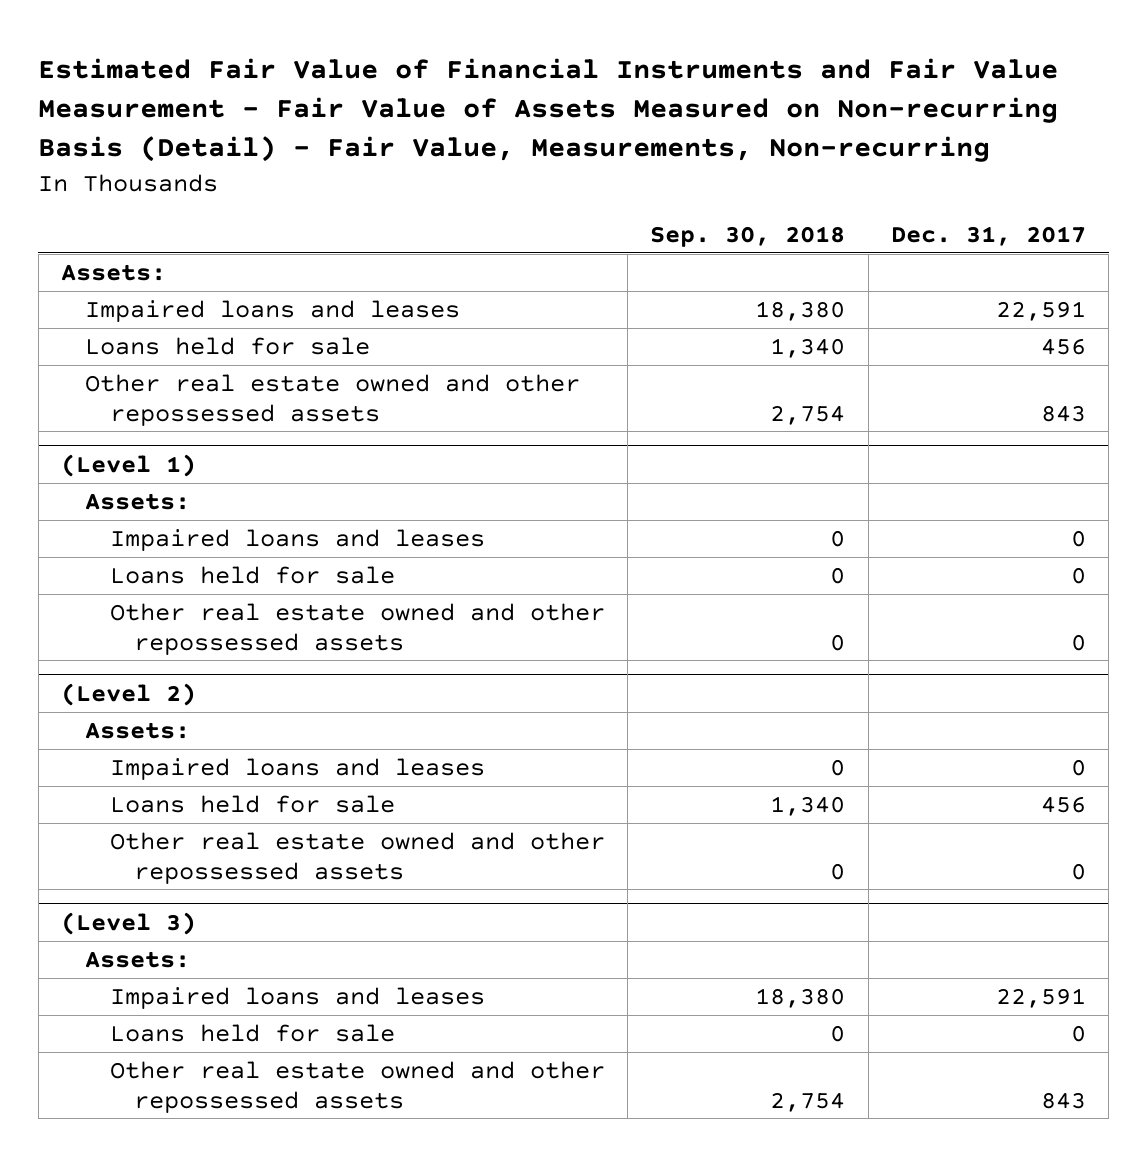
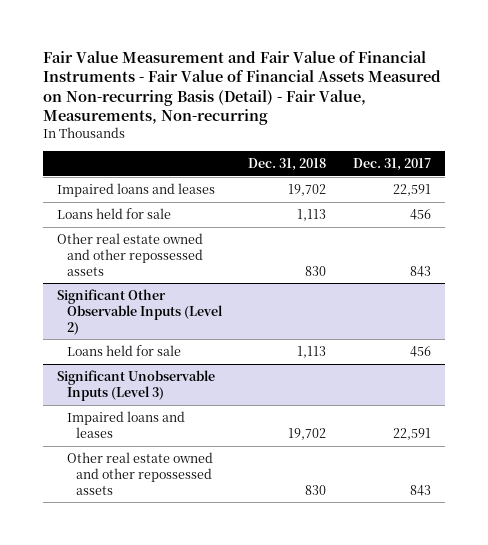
- Estimated Fair Value of Financial Instruments and Fair Value Measurement - Fair Value of Assets Measured on Non-recurring Basis (Detail) - Fair Value, Measurements, Non-recurring
+ Fair Value Measurement and Fair Value of Financial Instruments - Fair Value of Financial Assets Measured on Non-recurring Basis (Detail) - Fair Value, Measurements, Non-recurring
- | Sep. 30, 2018 | Dec. 31, 2017
+ | Dec. 31, 2018 | Dec. 31, 2017
- Assets:
- (Level 1)
- Assets:
- Impaired loans and leases | 0 | 0
- Loans held for sale | 0 | 0
- Other real estate owned and other repossessed assets | 0 | 0
- (Level 2)
- Assets:
- Impaired loans and leases | 0 | 0
+ Significant Other Observable Inputs (Level 2)
- Other real estate owned and other repossessed assets | 0 | 0
- (Level 3)
- Assets:
+ Significant Unobservable Inputs (Level 3)
- Loans held for sale | 0 | 0

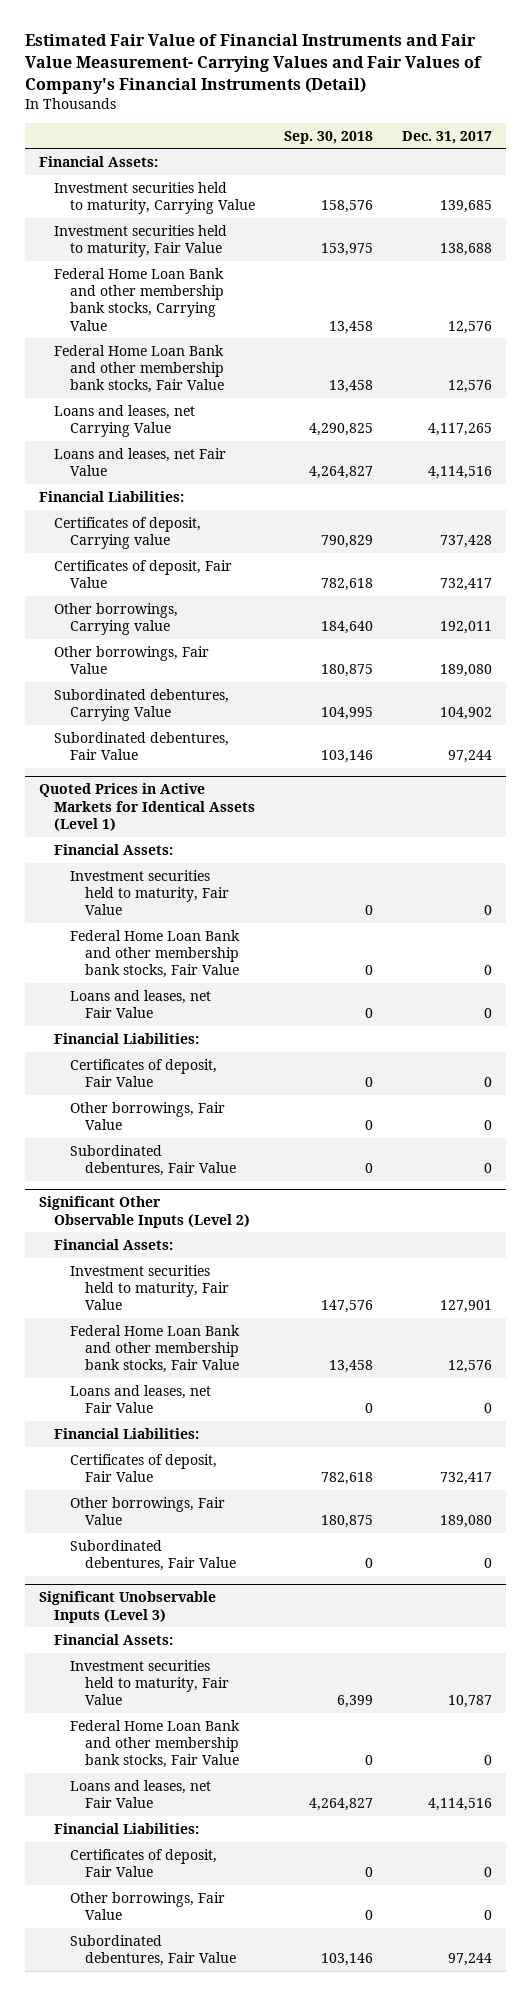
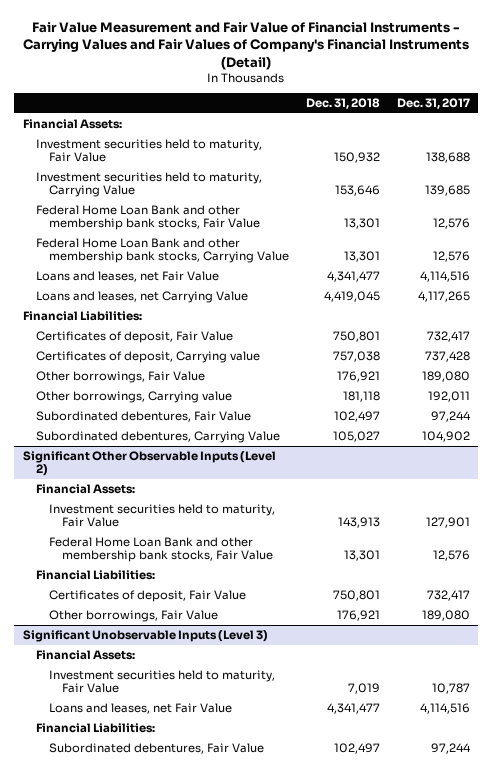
- Estimated Fair Value of Financial Instruments and Fair Value Measurement- Carrying Values and Fair Values of Company's Financial Instruments (Detail)
+ Fair Value Measurement and Fair Value of Financial Instruments - Carrying Values and Fair Values of Company's Financial Instruments (Detail)
- | Sep. 30, 2018 | Dec. 31, 2017
+ | Dec. 31, 2018 | Dec. 31, 2017
moved down: Investment securities held to maturity, Carrying Value | 153,646 | 139,685
moved down: Federal Home Loan Bank and other membership bank stocks, Carrying Value | 13,301 | 12,576
moved down: Loans and leases, net Carrying Value | 4,419,045 | 4,117,265
moved down: Certificates of deposit, Carrying value | 757,038 | 737,428
moved down: Other borrowings, Carrying value | 181,118 | 192,011
- Quoted Prices in Active Markets for Identical Assets (Level 1)
- Financial Assets:
- Investment securities held to maturity, Fair Value | 0 | 0
- Federal Home Loan Bank and other membership bank stocks, Fair Value | 0 | 0
- Loans and leases, net Fair Value | 0 | 0
- Financial Liabilities:
- Certificates of deposit, Fair Value | 0 | 0
- Other borrowings, Fair Value | 0 | 0
- Subordinated debentures, Fair Value | 0 | 0
moved down: Subordinated debentures, Carrying Value | 105,027 | 104,902
@ Significant Other Observable Inputs (Level 2)
- Loans and leases, net Fair Value | 0 | 0
- Subordinated debentures, Fair Value | 0 | 0
@ Significant Unobservable Inputs (Level 3)
- Federal Home Loan Bank and other membership bank stocks, Fair Value | 0 | 0
- Certificates of deposit, Fair Value | 0 | 0
- Other borrowings, Fair Value | 0 | 0

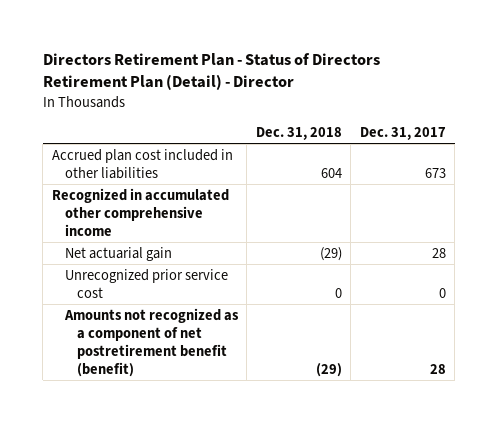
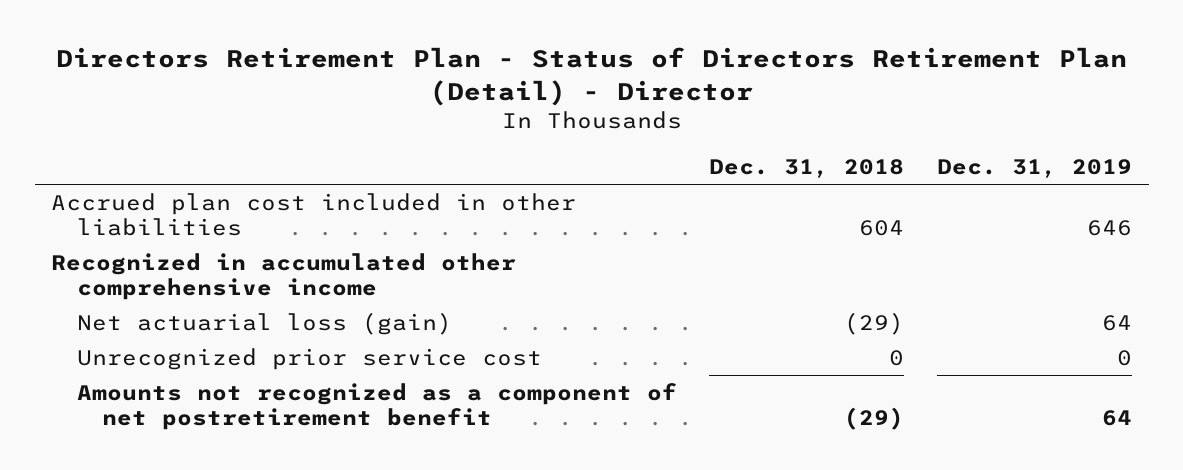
- | Dec. 31, 2018 | Dec. 31, 2017
+ | Dec. 31, 2018 | Dec. 31, 2019
- Net actuarial gain | (29) | 28
+ Net actuarial loss (gain) | (29) | 64
- Amounts not recognized as a component of net postretirement benefit (benefit) | (29) | 28
+ Amounts not recognized as a component of net postretirement benefit | (29) | 64

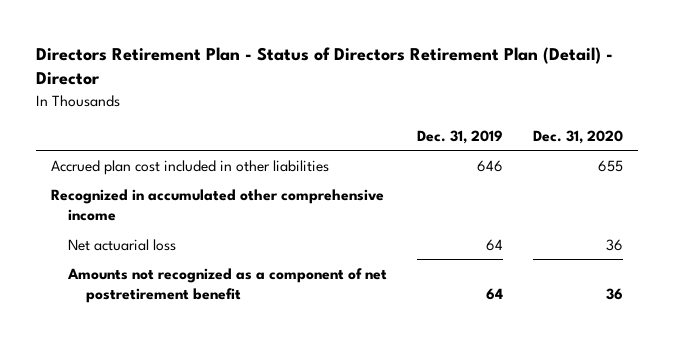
- | Dec. 31, 2018 | Dec. 31, 2019
+ | Dec. 31, 2019 | Dec. 31, 2020
- Net actuarial loss (gain) | (29) | 64
- Unrecognized prior service cost | 0 | 0
+ Net actuarial loss | 64 | 36

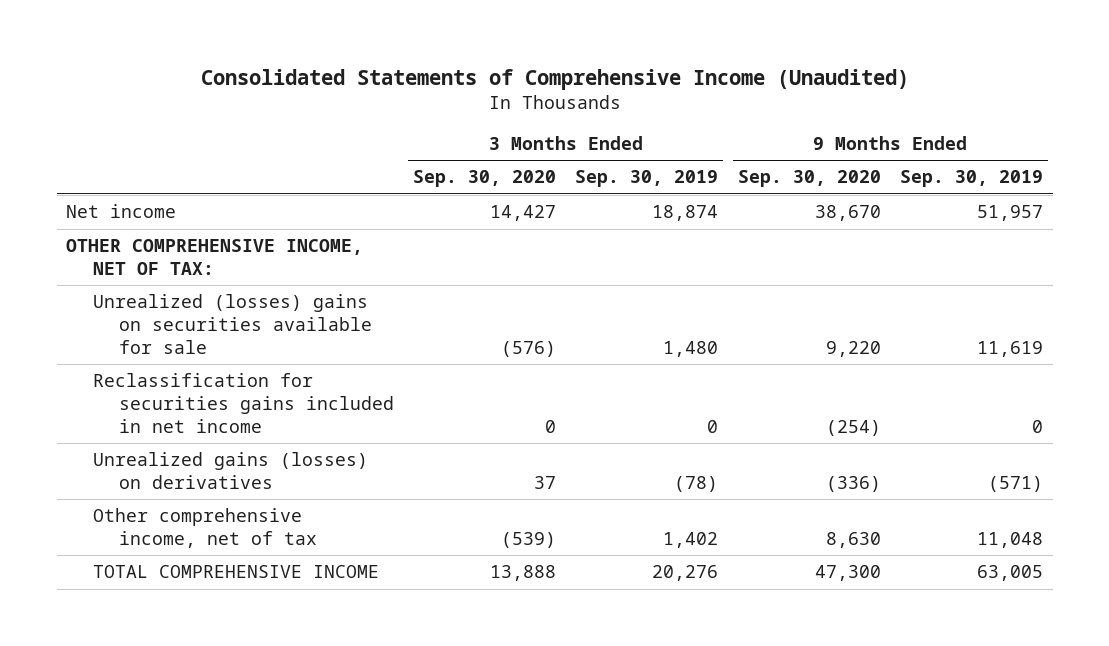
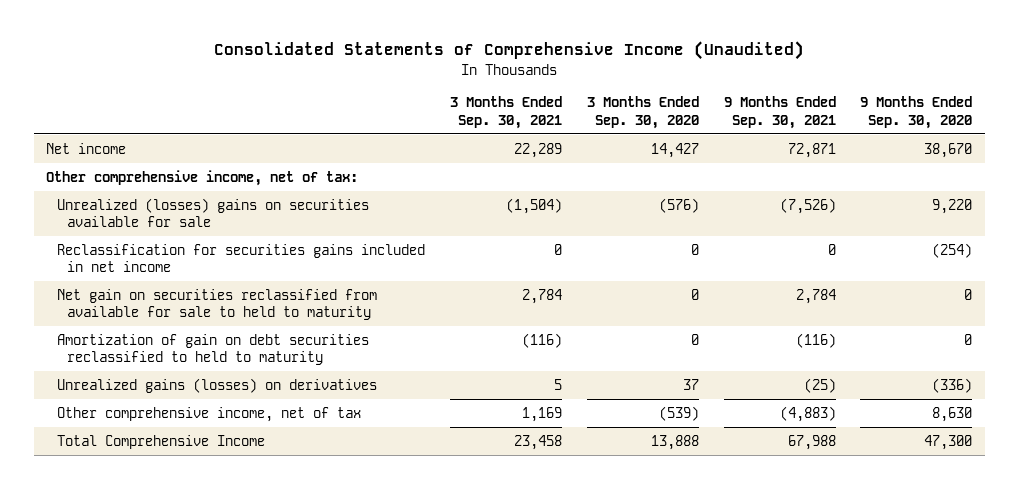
- | 3 Months Ended Sep. 30, 2020 | 3 Months Ended Sep. 30, 2019 | 9 Months Ended Sep. 30, 2020 | 9 Months Ended Sep. 30, 2019
+ | 3 Months Ended Sep. 30, 2021 | 3 Months Ended Sep. 30, 2020 | 9 Months Ended Sep. 30, 2021 | 9 Months Ended Sep. 30, 2020
- OTHER COMPREHENSIVE INCOME, NET OF TAX:
+ Other comprehensive income, net of tax:
+ Net gain on securities reclassified from available for sale to held to maturity | 2,784 | 0 | 2,784 | 0
+ Amortization of gain on debt securities reclassified to held to maturity | (116) | 0 | (116) | 0
- TOTAL COMPREHENSIVE INCOME | 13,888 | 20,276 | 47,300 | 63,005
+ Total Comprehensive Income | 23,458 | 13,888 | 67,988 | 47,300

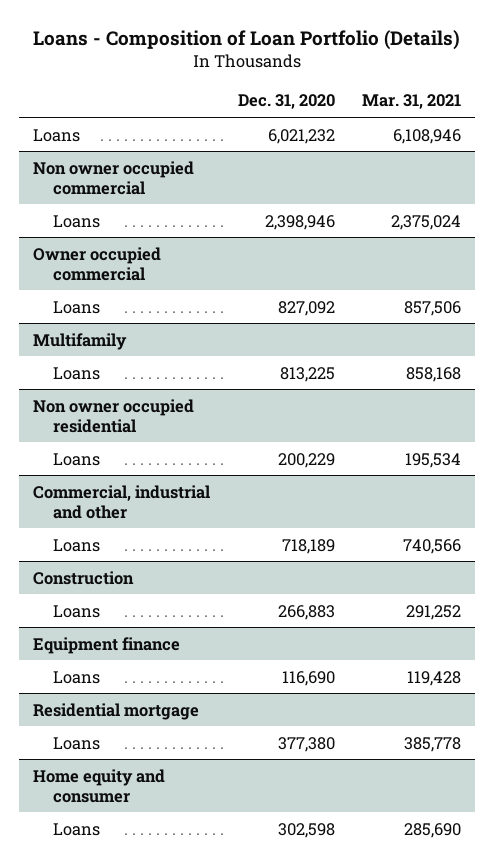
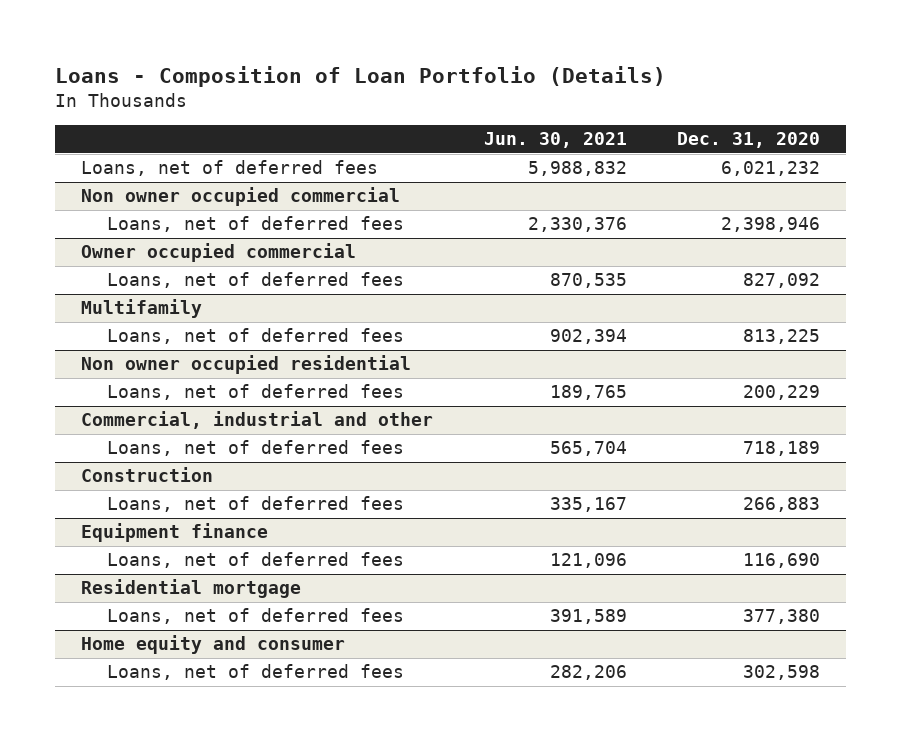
- | Dec. 31, 2020 | Mar. 31, 2021
+ | Jun. 30, 2021 | Dec. 31, 2020
- Loans | 6,021,232 | 6,108,946
+ Loans, net of deferred fees | 5,988,832 | 6,021,232
@ Non owner occupied commercial
- Loans | 2,398,946 | 2,375,024
+ Loans, net of deferred fees | 2,330,376 | 2,398,946
@ Owner occupied commercial
- Loans | 827,092 | 857,506
+ Loans, net of deferred fees | 870,535 | 827,092
@ Multifamily
- Loans | 813,225 | 858,168
+ Loans, net of deferred fees | 902,394 | 813,225
@ Non owner occupied residential
- Loans | 200,229 | 195,534
+ Loans, net of deferred fees | 189,765 | 200,229
@ Commercial, industrial and other
- Loans | 718,189 | 740,566
+ Loans, net of deferred fees | 565,704 | 718,189
@ Construction
- Loans | 266,883 | 291,252
+ Loans, net of deferred fees | 335,167 | 266,883
@ Equipment finance
- Loans | 116,690 | 119,428
+ Loans, net of deferred fees | 121,096 | 116,690
@ Residential mortgage
- Loans | 377,380 | 385,778
+ Loans, net of deferred fees | 391,589 | 377,380
@ Home equity and consumer
- Loans | 302,598 | 285,690
+ Loans, net of deferred fees | 282,206 | 302,598

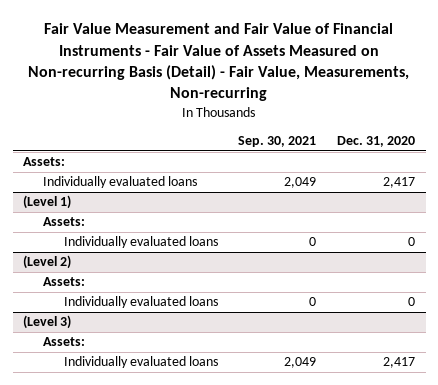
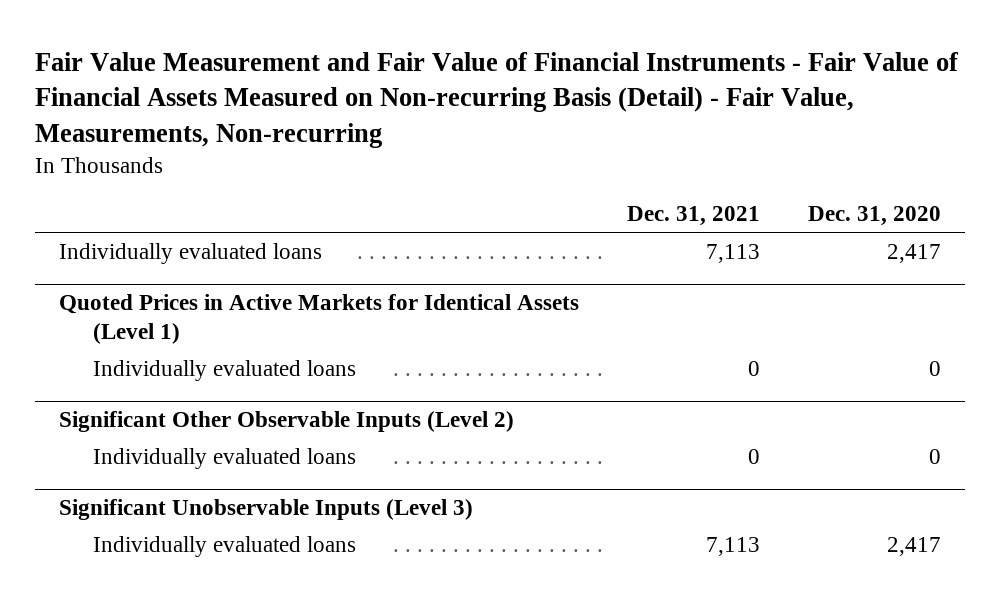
- Fair Value Measurement and Fair Value of Financial Instruments - Fair Value of Assets Measured on Non-recurring Basis (Detail) - Fair Value, Measurements, Non-recurring
+ Fair Value Measurement and Fair Value of Financial Instruments - Fair Value of Financial Assets Measured on Non-recurring Basis (Detail) - Fair Value, Measurements, Non-recurring
- | Sep. 30, 2021 | Dec. 31, 2020
+ | Dec. 31, 2021 | Dec. 31, 2020
- Assets:
- (Level 1)
- Assets:
+ Quoted Prices in Active Markets for Identical Assets (Level 1)
- (Level 2)
- Assets:
+ Significant Other Observable Inputs (Level 2)
- (Level 3)
- Assets:
+ Significant Unobservable Inputs (Level 3)

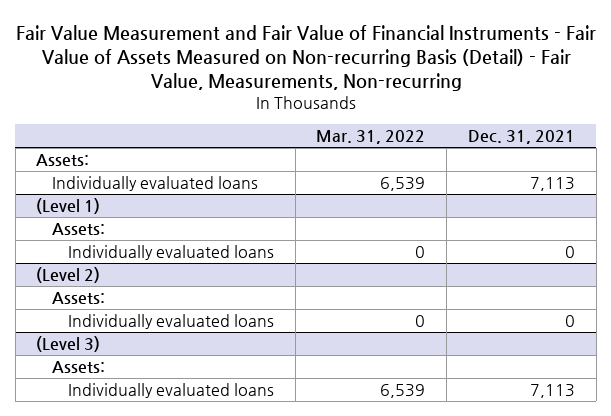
- Fair Value Measurement and Fair Value of Financial Instruments - Fair Value of Financial Assets Measured on Non-recurring Basis (Detail) - Fair Value, Measurements, Non-recurring
+ Fair Value Measurement and Fair Value of Financial Instruments - Fair Value of Assets Measured on Non-recurring Basis (Detail) - Fair Value, Measurements, Non-recurring
- | Dec. 31, 2021 | Dec. 31, 2020
+ | Mar. 31, 2022 | Dec. 31, 2021
+ Assets:
- Quoted Prices in Active Markets for Identical Assets (Level 1)
+ (Level 1)
+ Assets:
- Significant Other Observable Inputs (Level 2)
+ (Level 2)
+ Assets:
- Significant Unobservable Inputs (Level 3)
+ (Level 3)
+ Assets:

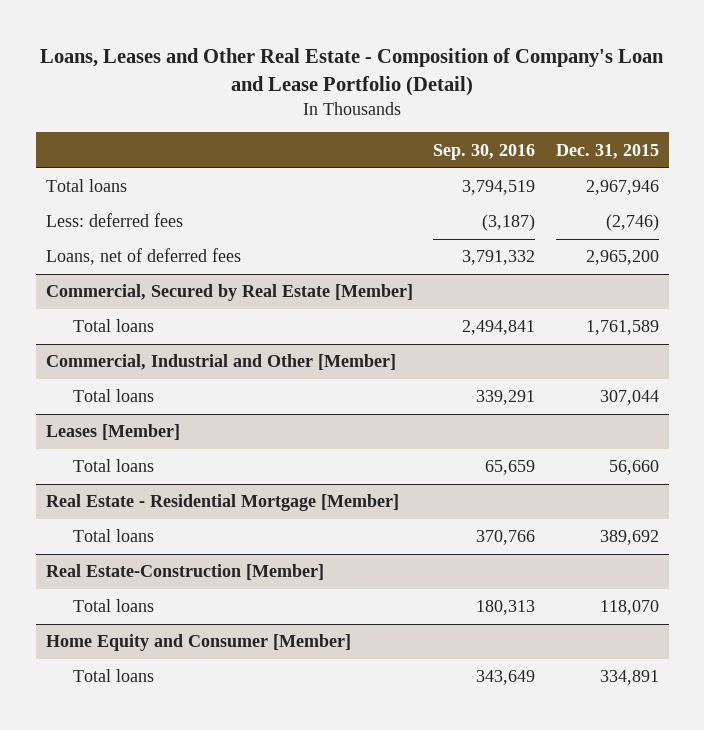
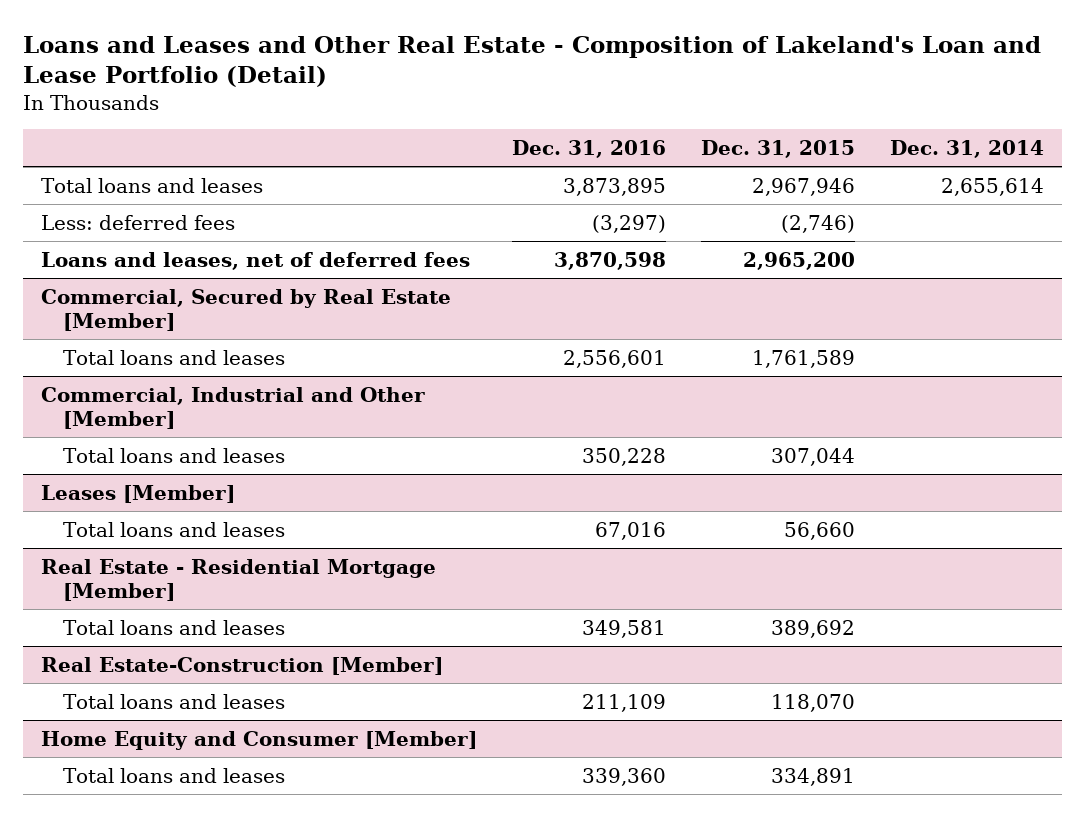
- Loans, Leases and Other Real Estate - Composition of Company's Loan and Lease Portfolio (Detail)
+ Loans and Leases and Other Real Estate - Composition of Lakeland's Loan and Lease Portfolio (Detail)
- | Sep. 30, 2016 | Dec. 31, 2015
+ | Dec. 31, 2016 | Dec. 31, 2015 | Dec. 31, 2014
- Total loans | 3,794,519 | 2,967,946
+ Total loans and leases | 3,873,895 | 2,967,946 | 2,655,614
- Loans, net of deferred fees | 3,791,332 | 2,965,200
+ Loans and leases, net of deferred fees | 3,870,598 | 2,965,200 |
@ Commercial, Secured by Real Estate [Member]
- Total loans | 2,494,841 | 1,761,589
+ Total loans and leases | 2,556,601 | 1,761,589 |
@ Commercial, Industrial and Other [Member]
- Total loans | 339,291 | 307,044
+ Total loans and leases | 350,228 | 307,044 |
@ Leases [Member]
- Total loans | 65,659 | 56,660
+ Total loans and leases | 67,016 | 56,660 |
@ Real Estate - Residential Mortgage [Member]
- Total loans | 370,766 | 389,692
+ Total loans and leases | 349,581 | 389,692 |
@ Real Estate-Construction [Member]
- Total loans | 180,313 | 118,070
+ Total loans and leases | 211,109 | 118,070 |
@ Home Equity and Consumer [Member]
- Total loans | 343,649 | 334,891
+ Total loans and leases | 339,360 | 334,891 |

